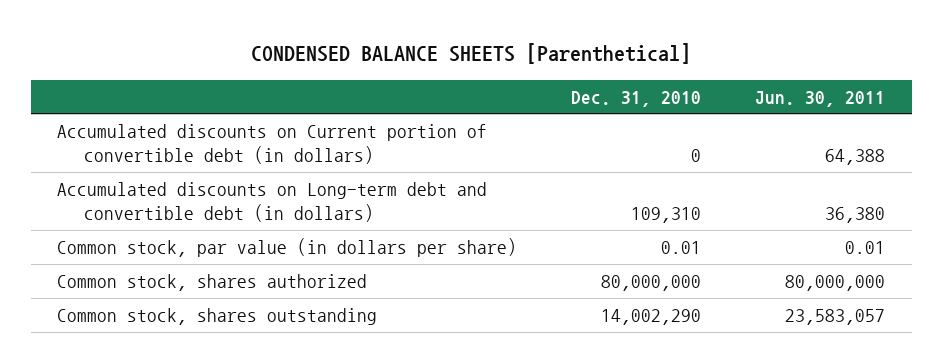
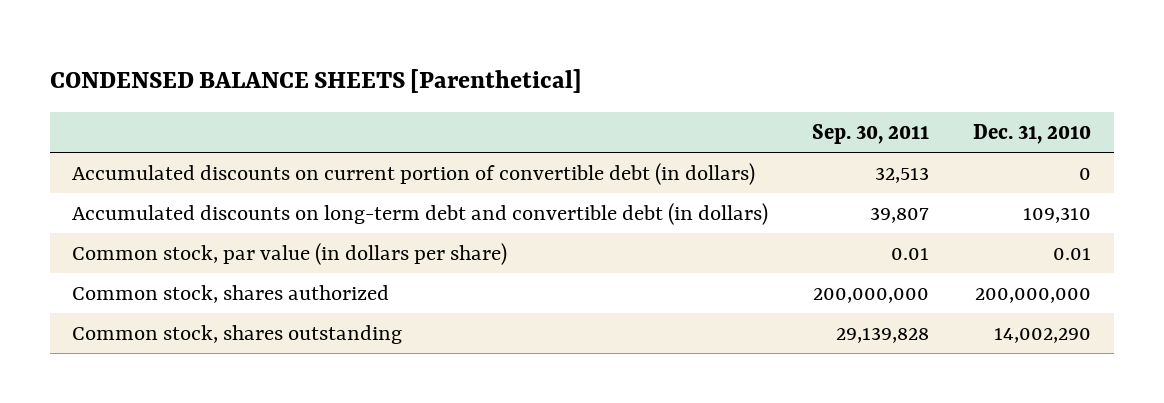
- | Dec. 31, 2010 | Jun. 30, 2011
+ | Sep. 30, 2011 | Dec. 31, 2010
- Accumulated discounts on Current portion of convertible debt (in dollars) | 0 | 64,388
- Accumulated discounts on Long-term debt and convertible debt (in dollars) | 109,310 | 36,380
+ Accumulated discounts on current portion of convertible debt (in dollars) | 32,513 | 0
+ Accumulated discounts on long-term debt and convertible debt (in dollars) | 39,807 | 109,310
- Common stock, shares authorized | 80,000,000 | 80,000,000
+ Common stock, shares authorized | 200,000,000 | 200,000,000

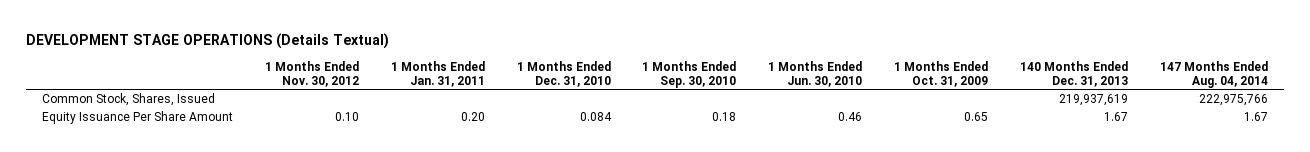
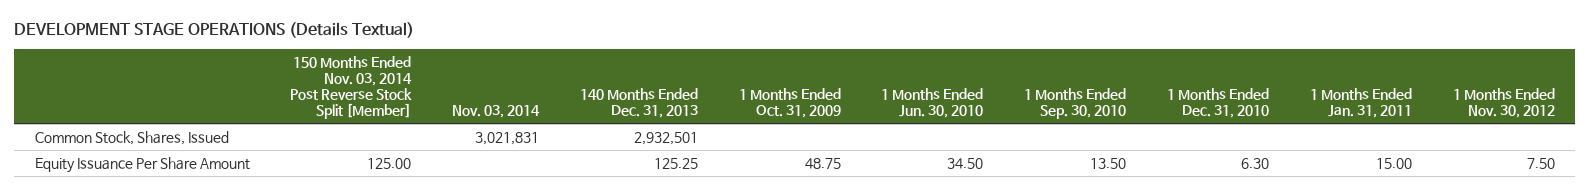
- | 1 Months Ended Nov. 30, 2012 | 1 Months Ended Jan. 31, 2011 | 1 Months Ended Dec. 31, 2010 | 1 Months Ended Sep. 30, 2010 | 1 Months Ended Jun. 30, 2010 | 1 Months Ended Oct. 31, 2009 | 140 Months Ended Dec. 31, 2013 | 147 Months Ended Aug. 04, 2014
+ | 150 Months Ended Nov. 03, 2014 Post Reverse Stock Split [Member] | Nov. 03, 2014 | 140 Months Ended Dec. 31, 2013 | 1 Months Ended Oct. 31, 2009 | 1 Months Ended Jun. 30, 2010 | 1 Months Ended Sep. 30, 2010 | 1 Months Ended Dec. 31, 2010 | 1 Months Ended Jan. 31, 2011 | 1 Months Ended Nov. 30, 2012
- Common Stock, Shares, Issued | | | | | | | 219,937,619 | 222,975,766
- Equity Issuance Per Share Amount | 0.10 | 0.20 | 0.084 | 0.18 | 0.46 | 0.65 | 1.67 | 1.67
+ Common Stock, Shares, Issued | | 3,021,831 | 2,932,501 | | | | | |
+ Equity Issuance Per Share Amount | 125.00 | | 125.25 | 48.75 | 34.50 | 13.50 | 6.30 | 15.00 | 7.50

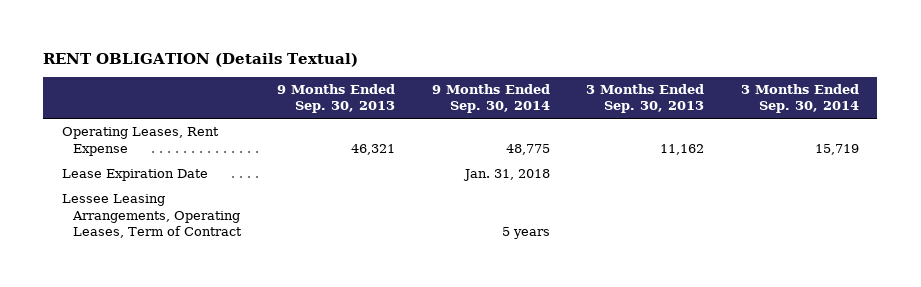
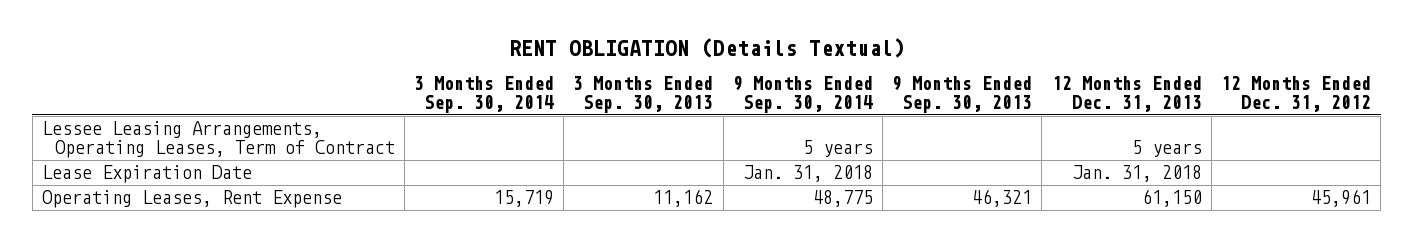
- | 9 Months Ended Sep. 30, 2013 | 9 Months Ended Sep. 30, 2014 | 3 Months Ended Sep. 30, 2013 | 3 Months Ended Sep. 30, 2014
+ | 3 Months Ended Sep. 30, 2014 | 3 Months Ended Sep. 30, 2013 | 9 Months Ended Sep. 30, 2014 | 9 Months Ended Sep. 30, 2013 | 12 Months Ended Dec. 31, 2013 | 12 Months Ended Dec. 31, 2012
moved down: Lease Expiration Date | | | Jan. 31, 2018 | | Jan. 31, 2018 |
moved down: Operating Leases, Rent Expense | 15,719 | 11,162 | 48,775 | 46,321 | 61,150 | 45,961

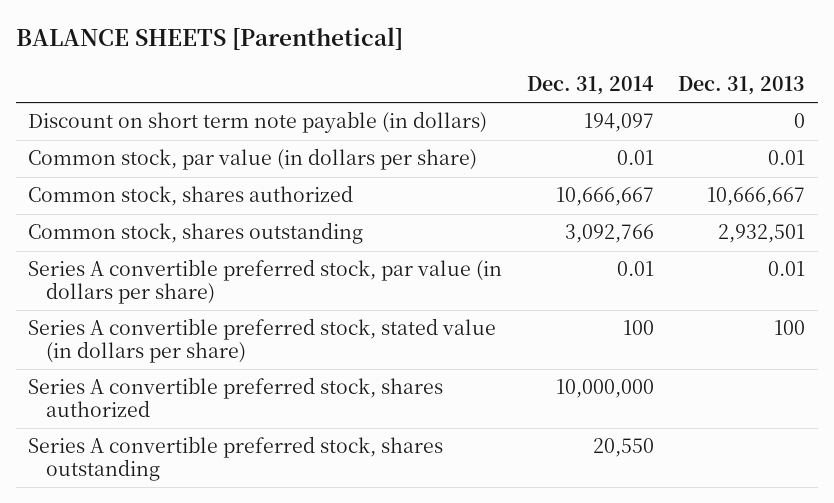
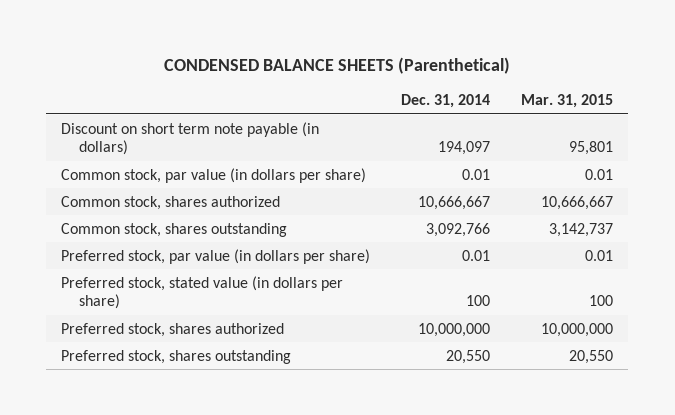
- BALANCE SHEETS [Parenthetical]
+ CONDENSED BALANCE SHEETS (Parenthetical)
- | Dec. 31, 2014 | Dec. 31, 2013
+ | Dec. 31, 2014 | Mar. 31, 2015
- Series A convertible preferred stock, par value (in dollars per share) | 0.01 | 0.01
- Series A convertible preferred stock, stated value (in dollars per share) | 100 | 100
- Series A convertible preferred stock, shares authorized | 10,000,000 |
- Series A convertible preferred stock, shares outstanding | 20,550 |
+ Preferred stock, par value (in dollars per share) | 0.01 | 0.01
+ Preferred stock, stated value (in dollars per share) | 100 | 100
+ Preferred stock, shares authorized | 10,000,000 | 10,000,000
+ Preferred stock, shares outstanding | 20,550 | 20,550

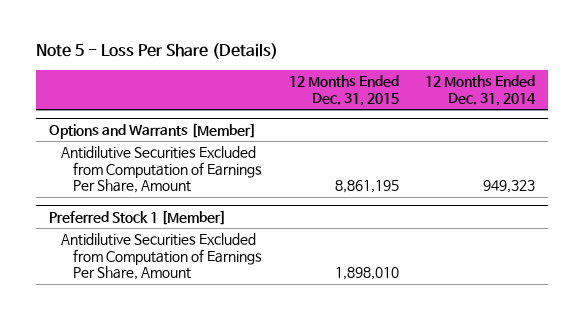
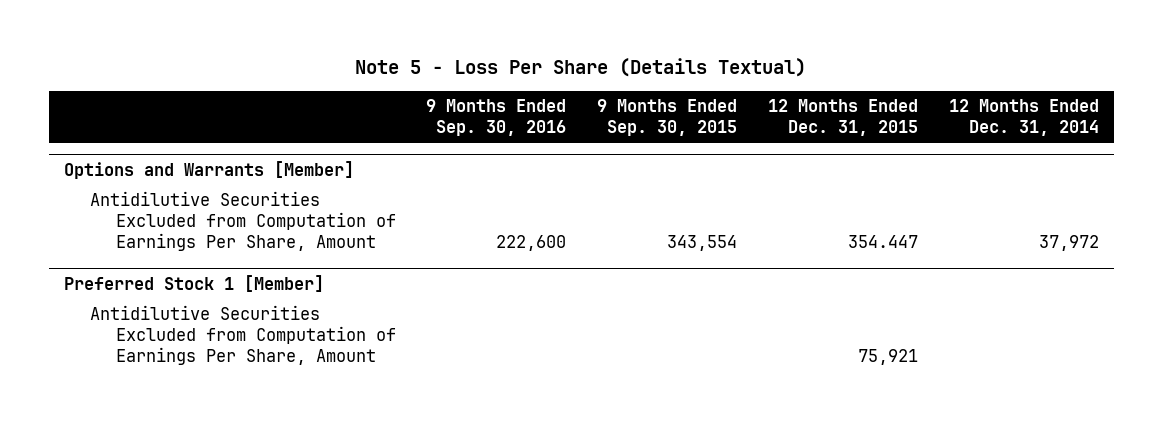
- Note 5 - Loss Per Share (Details)
+ Note 5 - Loss Per Share (Details Textual)
- | 12 Months Ended Dec. 31, 2015 | 12 Months Ended Dec. 31, 2014
+ | 9 Months Ended Sep. 30, 2016 | 9 Months Ended Sep. 30, 2015 | 12 Months Ended Dec. 31, 2015 | 12 Months Ended Dec. 31, 2014
@ Options and Warrants [Member]
- Antidilutive Securities Excluded from Computation of Earnings Per Share, Amount | 8,861,195 | 949,323
+ Antidilutive Securities Excluded from Computation of Earnings Per Share, Amount | 222,600 | 343,554 | 354.447 | 37,972
@ Preferred Stock 1 [Member]
- Antidilutive Securities Excluded from Computation of Earnings Per Share, Amount | 1,898,010 |
+ Antidilutive Securities Excluded from Computation of Earnings Per Share, Amount | | | 75,921 |

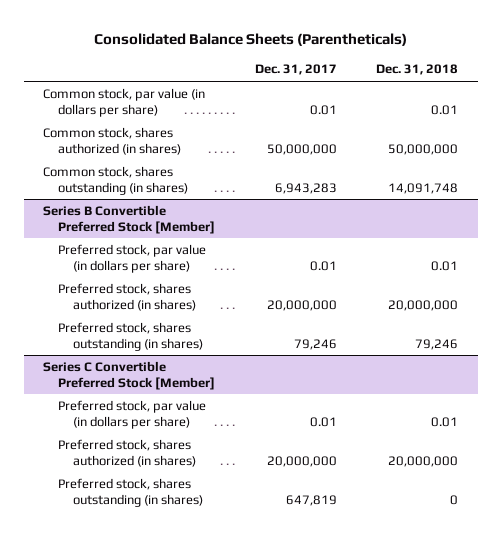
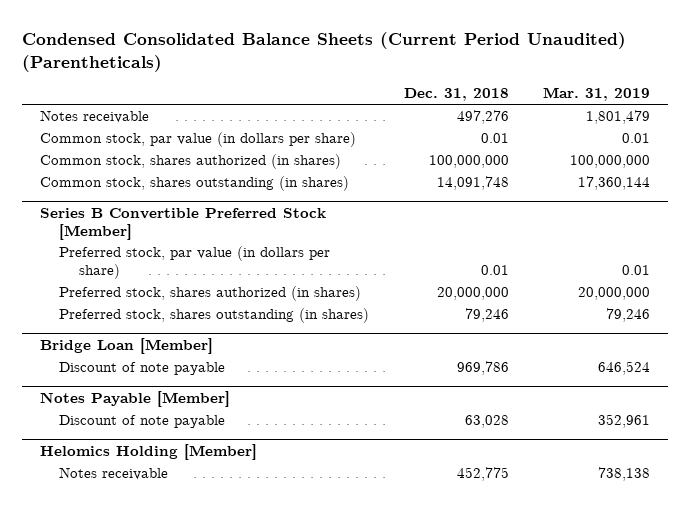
- Consolidated Balance Sheets (Parentheticals)
+ Condensed Consolidated Balance Sheets (Current Period Unaudited) (Parentheticals)
- | Dec. 31, 2017 | Dec. 31, 2018
+ | Dec. 31, 2018 | Mar. 31, 2019
+ Notes receivable | 497,276 | 1,801,479
- Common stock, shares authorized (in shares) | 50,000,000 | 50,000,000
+ Common stock, shares authorized (in shares) | 100,000,000 | 100,000,000
- Series C Convertible Preferred Stock [Member]
- Preferred stock, par value (in dollars per share) | 0.01 | 0.01
- Preferred stock, shares authorized (in shares) | 20,000,000 | 20,000,000
- Preferred stock, shares outstanding (in shares) | 647,819 | 0
+ Bridge Loan [Member]
+ Discount of note payable | 969,786 | 646,524
+ Notes Payable [Member]
+ Discount of note payable | 63,028 | 352,961
+ Helomics Holding [Member]
+ Notes receivable | 452,775 | 738,138

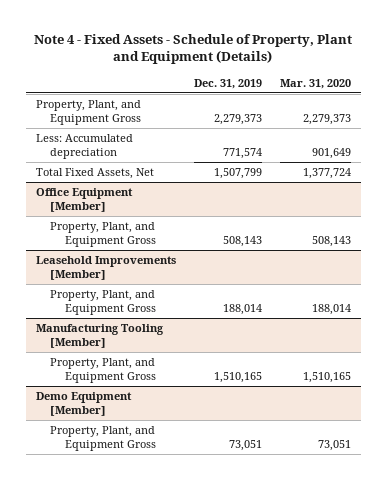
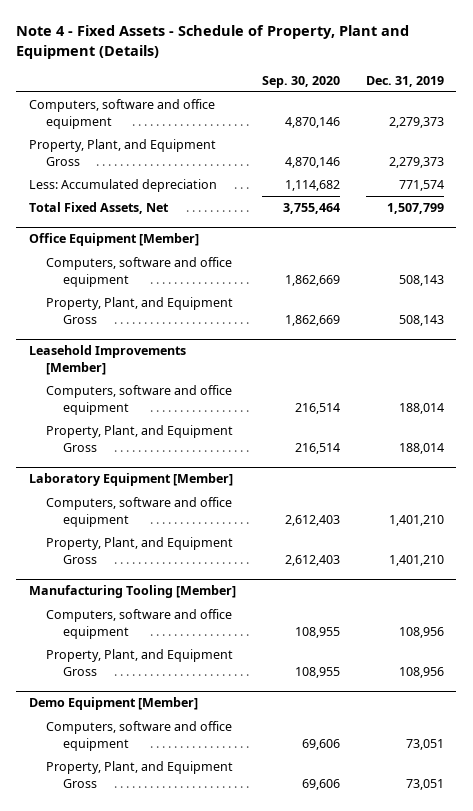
- | Dec. 31, 2019 | Mar. 31, 2020
+ | Sep. 30, 2020 | Dec. 31, 2019
+ Computers, software and office equipment | 4,870,146 | 2,279,373
@ Office Equipment [Member]
+ Computers, software and office equipment | 1,862,669 | 508,143
@ Leasehold Improvements [Member]
+ Computers, software and office equipment | 216,514 | 188,014
+ Laboratory Equipment [Member]
+ Computers, software and office equipment | 2,612,403 | 1,401,210
+ Property, Plant, and Equipment Gross | 2,612,403 | 1,401,210
@ Manufacturing Tooling [Member]
- Property, Plant, and Equipment Gross | 1,510,165 | 1,510,165
+ Computers, software and office equipment | 108,955 | 108,956
+ Property, Plant, and Equipment Gross | 108,955 | 108,956
@ Demo Equipment [Member]
+ Computers, software and office equipment | 69,606 | 73,051

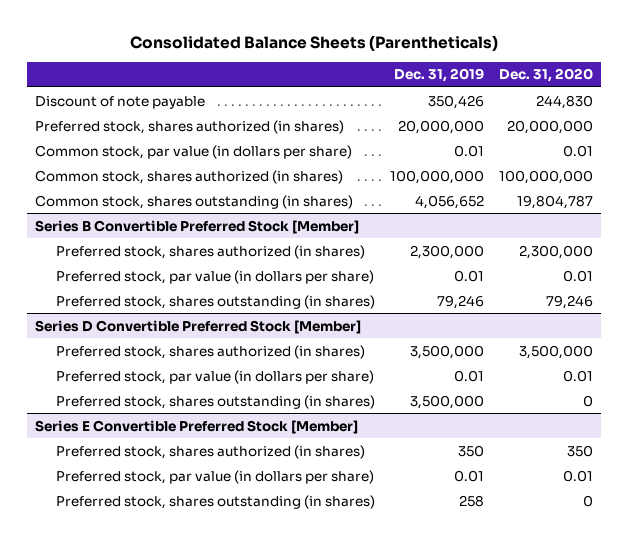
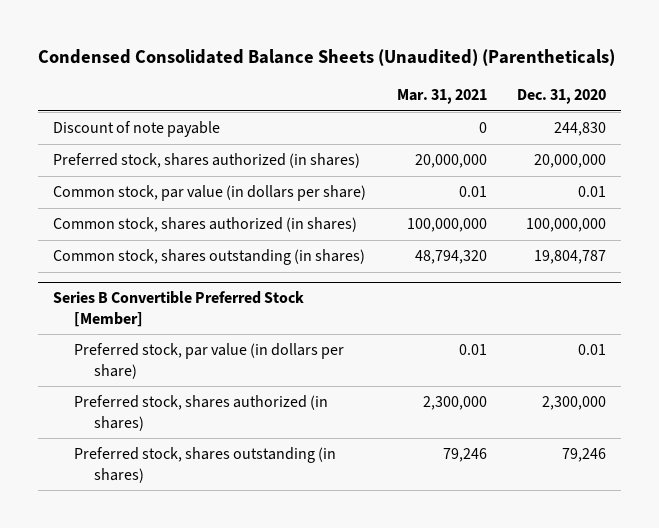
- Consolidated Balance Sheets (Parentheticals)
+ Condensed Consolidated Balance Sheets (Unaudited) (Parentheticals)
- | Dec. 31, 2019 | Dec. 31, 2020
+ | Mar. 31, 2021 | Dec. 31, 2020
@ Series B Convertible Preferred Stock [Member]
moved down: Preferred stock, shares authorized (in shares) | 2,300,000 | 2,300,000
- Series D Convertible Preferred Stock [Member]
- Preferred stock, shares authorized (in shares) | 3,500,000 | 3,500,000
- Preferred stock, par value (in dollars per share) | 0.01 | 0.01
- Preferred stock, shares outstanding (in shares) | 3,500,000 | 0
- Series E Convertible Preferred Stock [Member]
- Preferred stock, shares authorized (in shares) | 350 | 350
- Preferred stock, par value (in dollars per share) | 0.01 | 0.01
- Preferred stock, shares outstanding (in shares) | 258 | 0

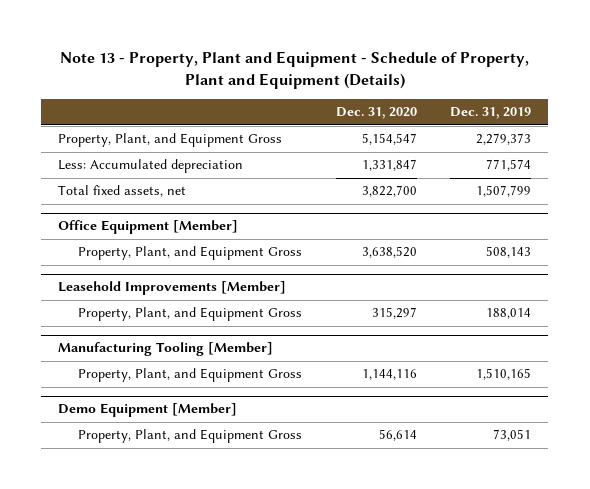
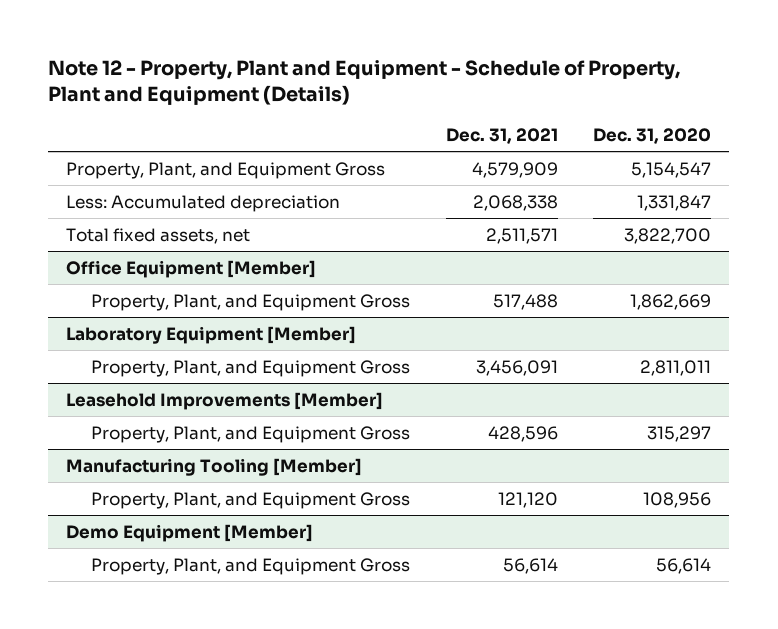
- Note 13 - Property, Plant and Equipment - Schedule of Property, Plant and Equipment (Details)
+ Note 12 - Property, Plant and Equipment - Schedule of Property, Plant and Equipment (Details)
- | Dec. 31, 2020 | Dec. 31, 2019
+ | Dec. 31, 2021 | Dec. 31, 2020
@ Office Equipment [Member]
- Property, Plant, and Equipment Gross | 3,638,520 | 508,143
+ Property, Plant, and Equipment Gross | 517,488 | 1,862,669
+ Laboratory Equipment [Member]
+ Property, Plant, and Equipment Gross | 3,456,091 | 2,811,011
@ Manufacturing Tooling [Member]
- Property, Plant, and Equipment Gross | 1,144,116 | 1,510,165
+ Property, Plant, and Equipment Gross | 121,120 | 108,956

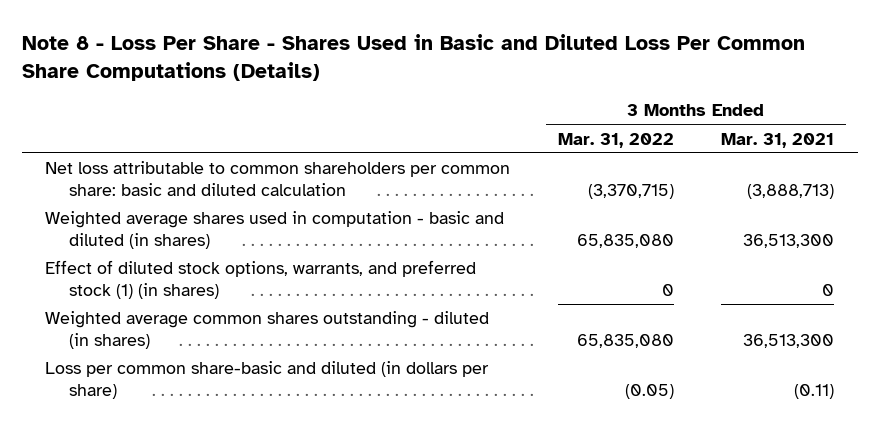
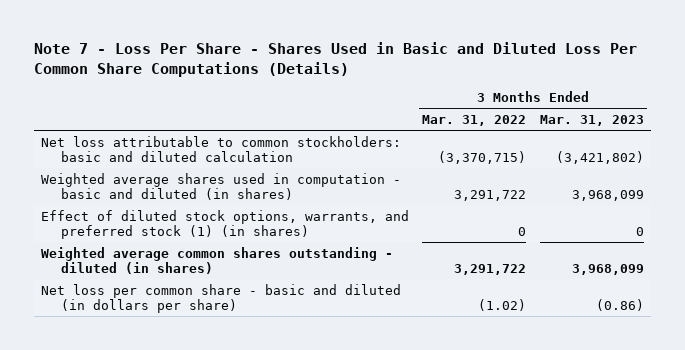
- Note 8 - Loss Per Share - Shares Used in Basic and Diluted Loss Per Common Share Computations (Details)
+ Note 7 - Loss Per Share - Shares Used in Basic and Diluted Loss Per Common Share Computations (Details)
- | 3 Months Ended Mar. 31, 2022 | 3 Months Ended Mar. 31, 2021
+ | 3 Months Ended Mar. 31, 2022 | 3 Months Ended Mar. 31, 2023
- Net loss attributable to common shareholders per common share: basic and diluted calculation | (3,370,715) | (3,888,713)
- Weighted average shares used in computation - basic and diluted (in shares) | 65,835,080 | 36,513,300
+ Net loss attributable to common stockholders: basic and diluted calculation | (3,370,715) | (3,421,802)
+ Weighted average shares used in computation - basic and diluted (in shares) | 3,291,722 | 3,968,099
- Weighted average common shares outstanding - diluted (in shares) | 65,835,080 | 36,513,300
- Loss per common share-basic and diluted (in dollars per share) | (0.05) | (0.11)
+ Weighted average common shares outstanding - diluted (in shares) | 3,291,722 | 3,968,099
+ Net loss per common share - basic and diluted (in dollars per share) | (1.02) | (0.86)

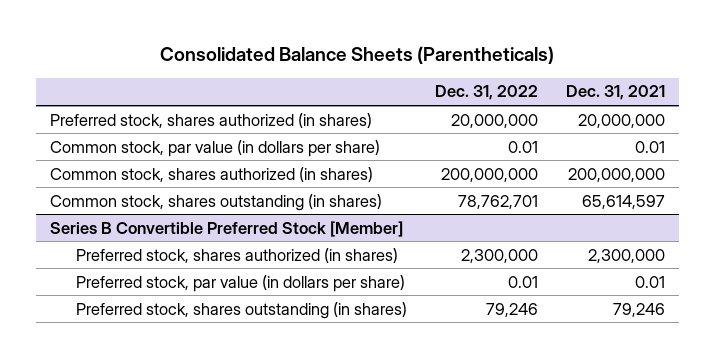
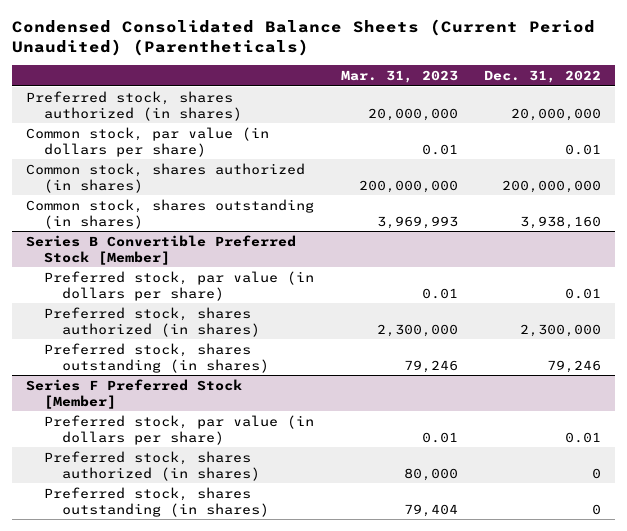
- Consolidated Balance Sheets (Parentheticals)
+ Condensed Consolidated Balance Sheets (Current Period Unaudited) (Parentheticals)
- | Dec. 31, 2022 | Dec. 31, 2021
+ | Mar. 31, 2023 | Dec. 31, 2022
- Common stock, shares outstanding (in shares) | 78,762,701 | 65,614,597
+ Common stock, shares outstanding (in shares) | 3,969,993 | 3,938,160
@ Series B Convertible Preferred Stock [Member]
moved down: Preferred stock, shares authorized (in shares) | 2,300,000 | 2,300,000
+ Series F Preferred Stock [Member]
+ Preferred stock, par value (in dollars per share) | 0.01 | 0.01
+ Preferred stock, shares authorized (in shares) | 80,000 | 0
+ Preferred stock, shares outstanding (in shares) | 79,404 | 0

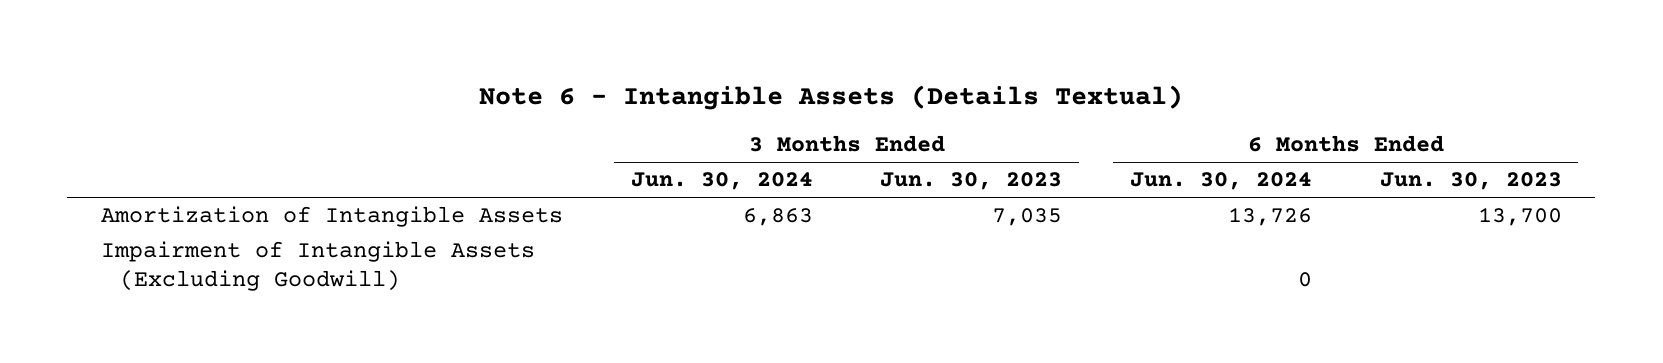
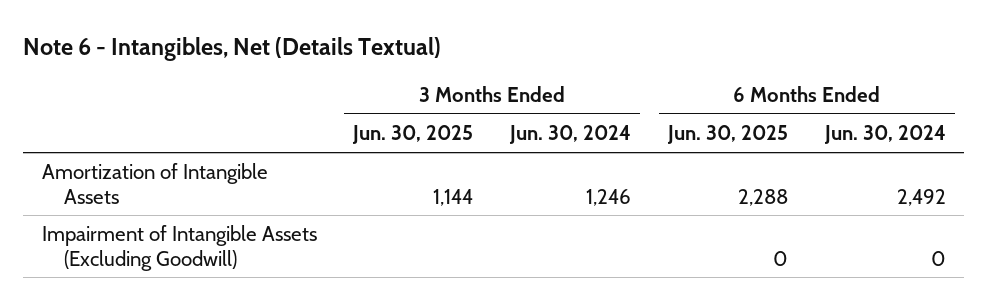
- Note 6 - Intangible Assets (Details Textual)
+ Note 6 - Intangibles, Net (Details Textual)
- | 3 Months Ended Jun. 30, 2024 | 3 Months Ended Jun. 30, 2023 | 6 Months Ended Jun. 30, 2024 | 6 Months Ended Jun. 30, 2023
+ | 3 Months Ended Jun. 30, 2025 | 3 Months Ended Jun. 30, 2024 | 6 Months Ended Jun. 30, 2025 | 6 Months Ended Jun. 30, 2024
- Amortization of Intangible Assets | 6,863 | 7,035 | 13,726 | 13,700
+ Amortization of Intangible Assets | 1,144 | 1,246 | 2,288 | 2,492

